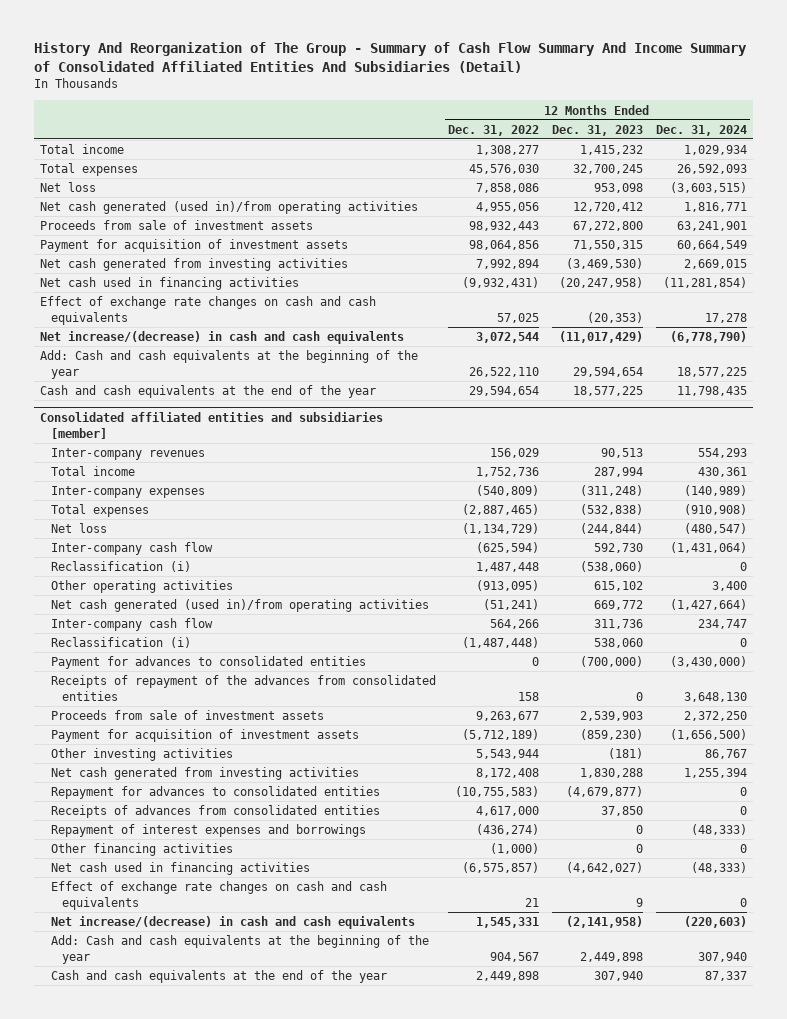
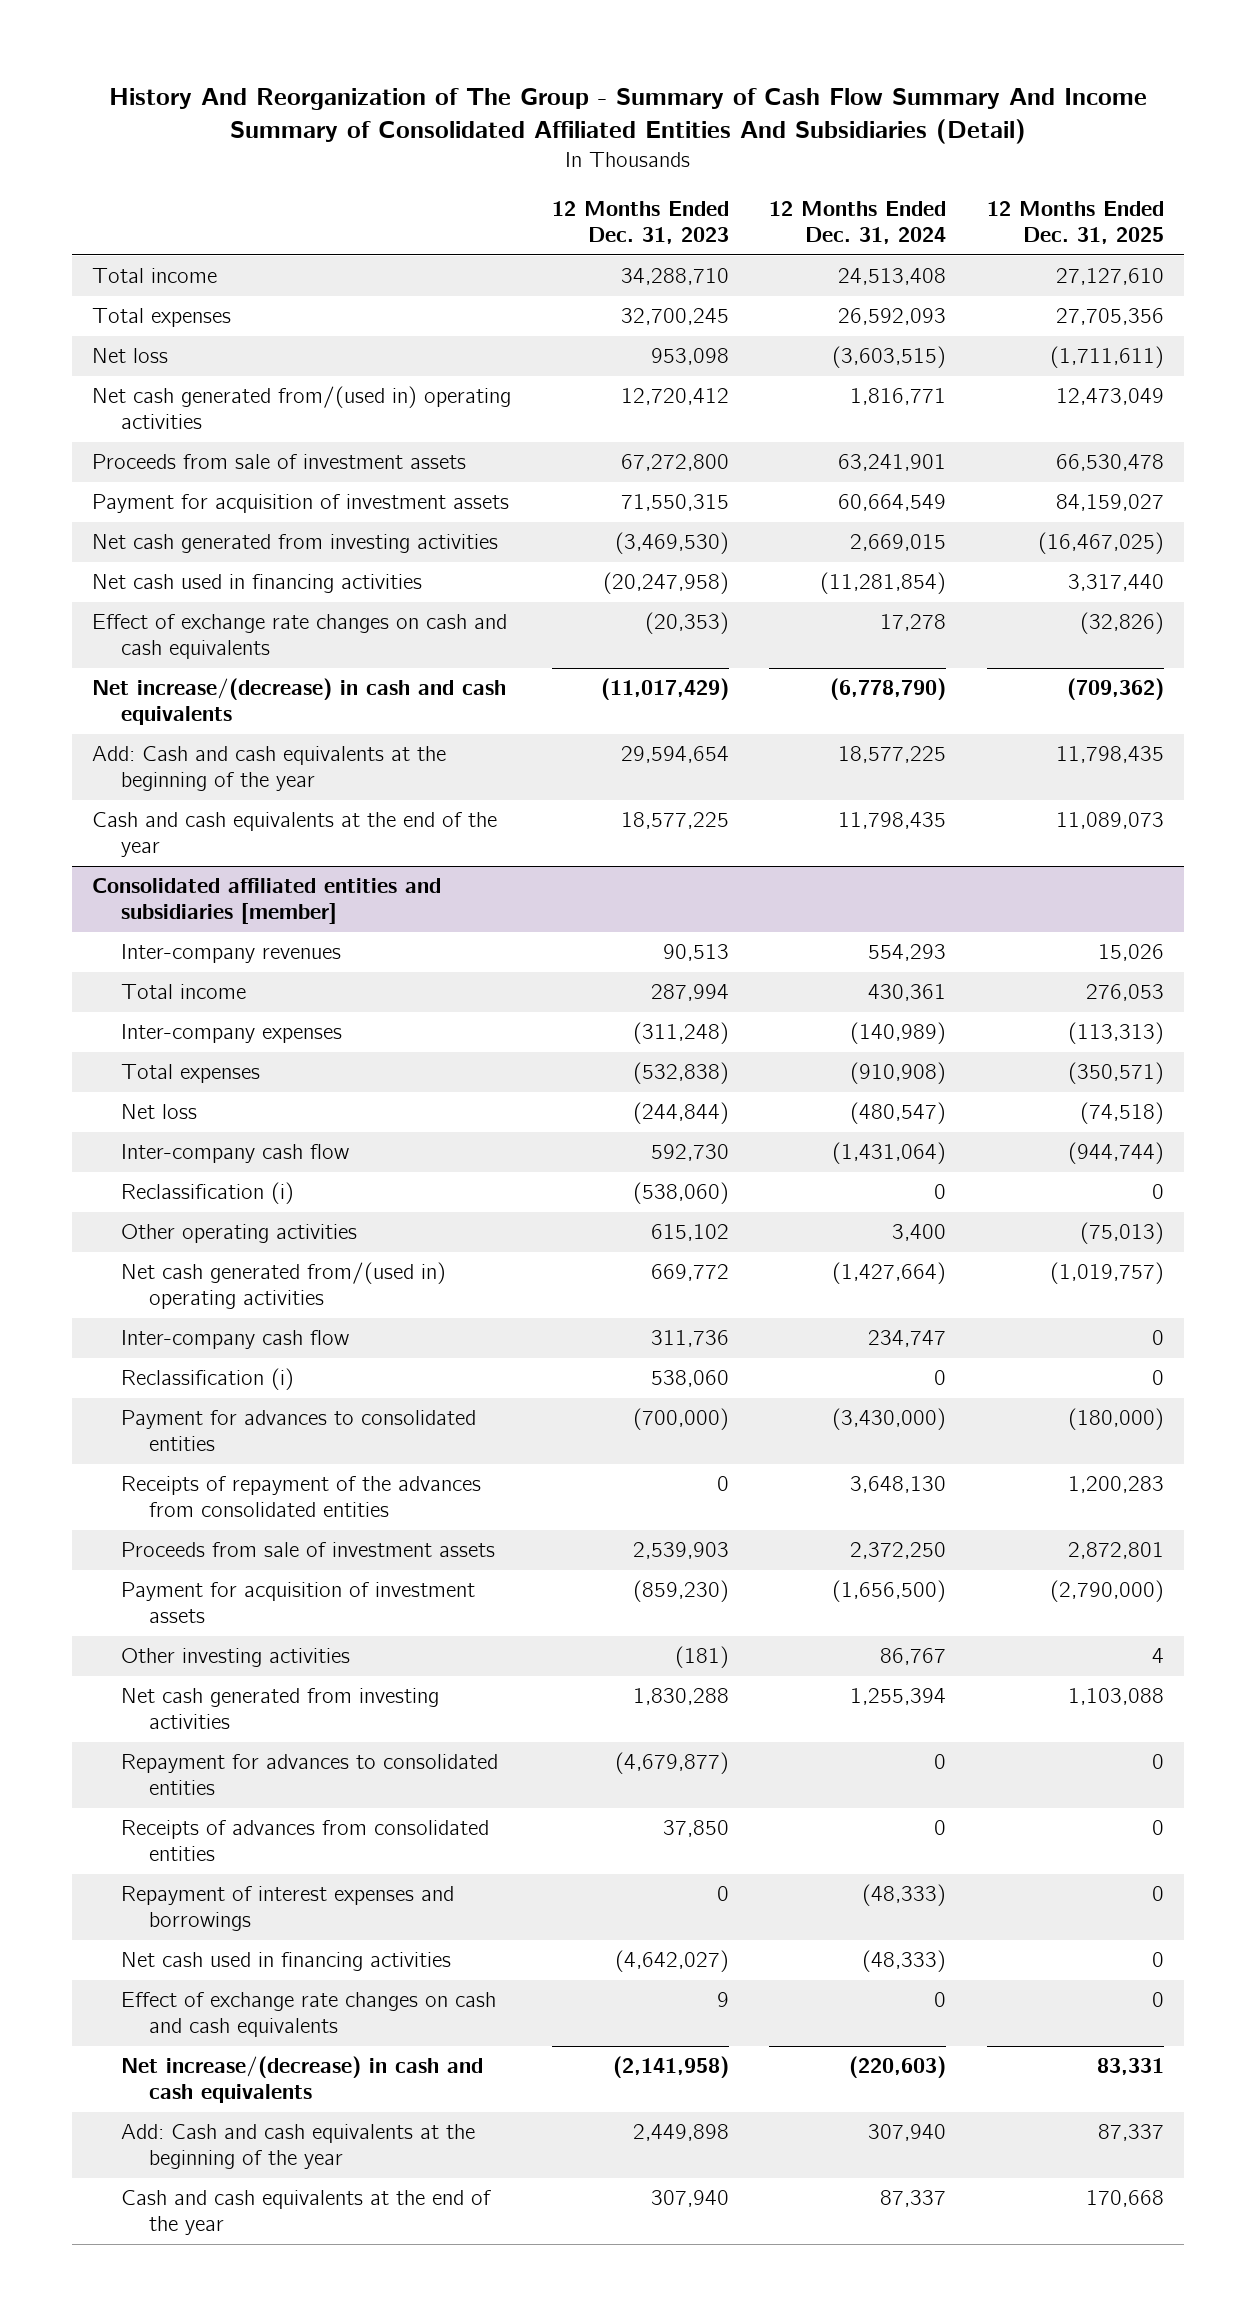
- | 12 Months Ended Dec. 31, 2022 | 12 Months Ended Dec. 31, 2023 | 12 Months Ended Dec. 31, 2024
+ | 12 Months Ended Dec. 31, 2023 | 12 Months Ended Dec. 31, 2024 | 12 Months Ended Dec. 31, 2025
- Total income | 1,308,277 | 1,415,232 | 1,029,934
+ Total income | 34,288,710 | 24,513,408 | 27,127,610
- Net cash generated (used in)/from operating activities | 4,955,056 | 12,720,412 | 1,816,771
+ Net cash generated from/(used in) operating activities | 12,720,412 | 1,816,771 | 12,473,049
@ Consolidated affiliated entities and subsidiaries [member]
- Net cash generated (used in)/from operating activities | (51,241) | 669,772 | (1,427,664)
+ Net cash generated from/(used in) operating activities | 669,772 | (1,427,664) | (1,019,757)
- Other financing activities | (1,000) | 0 | 0

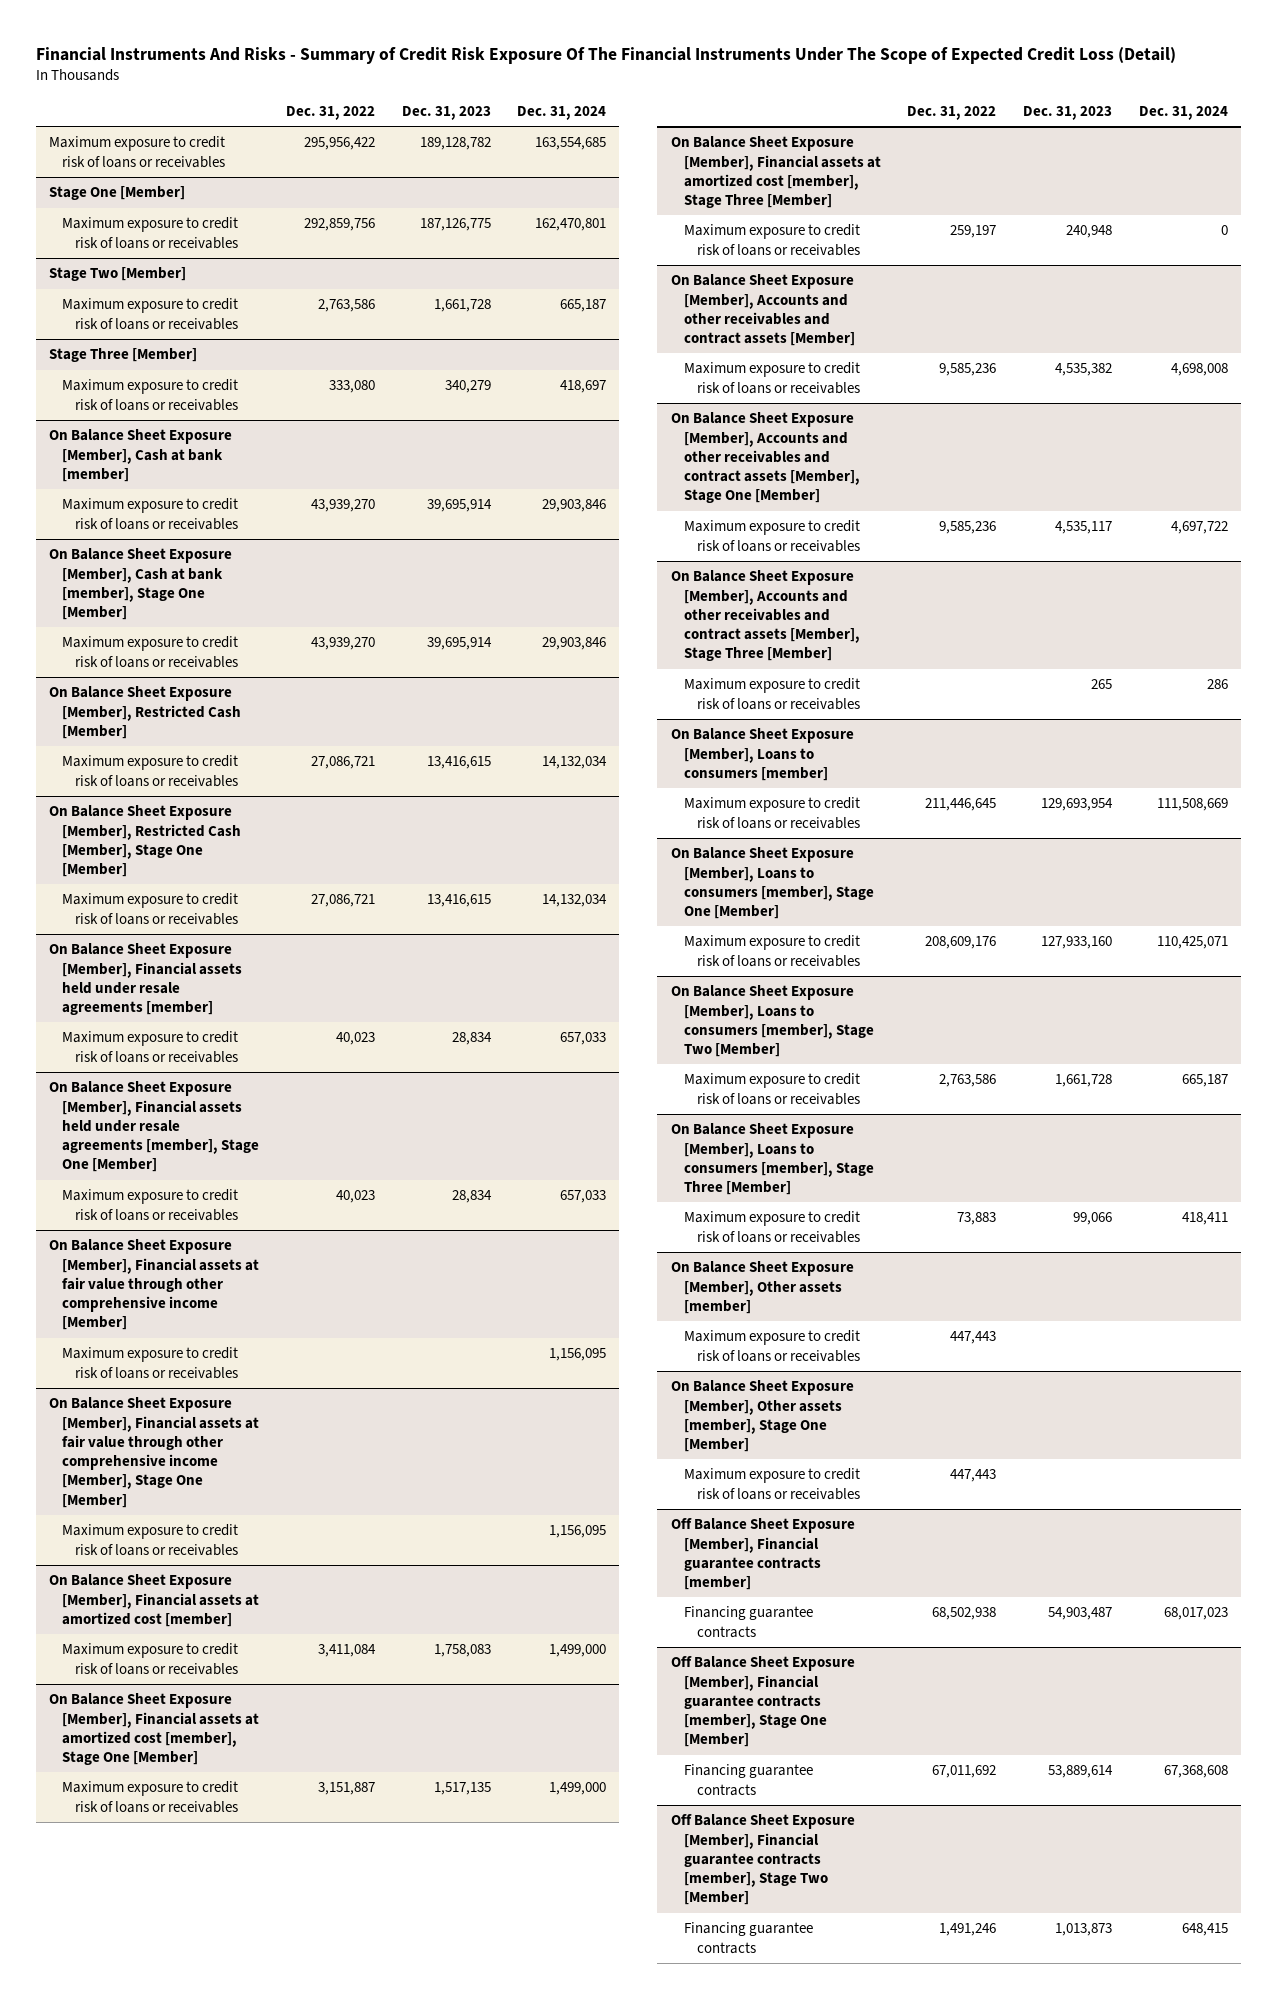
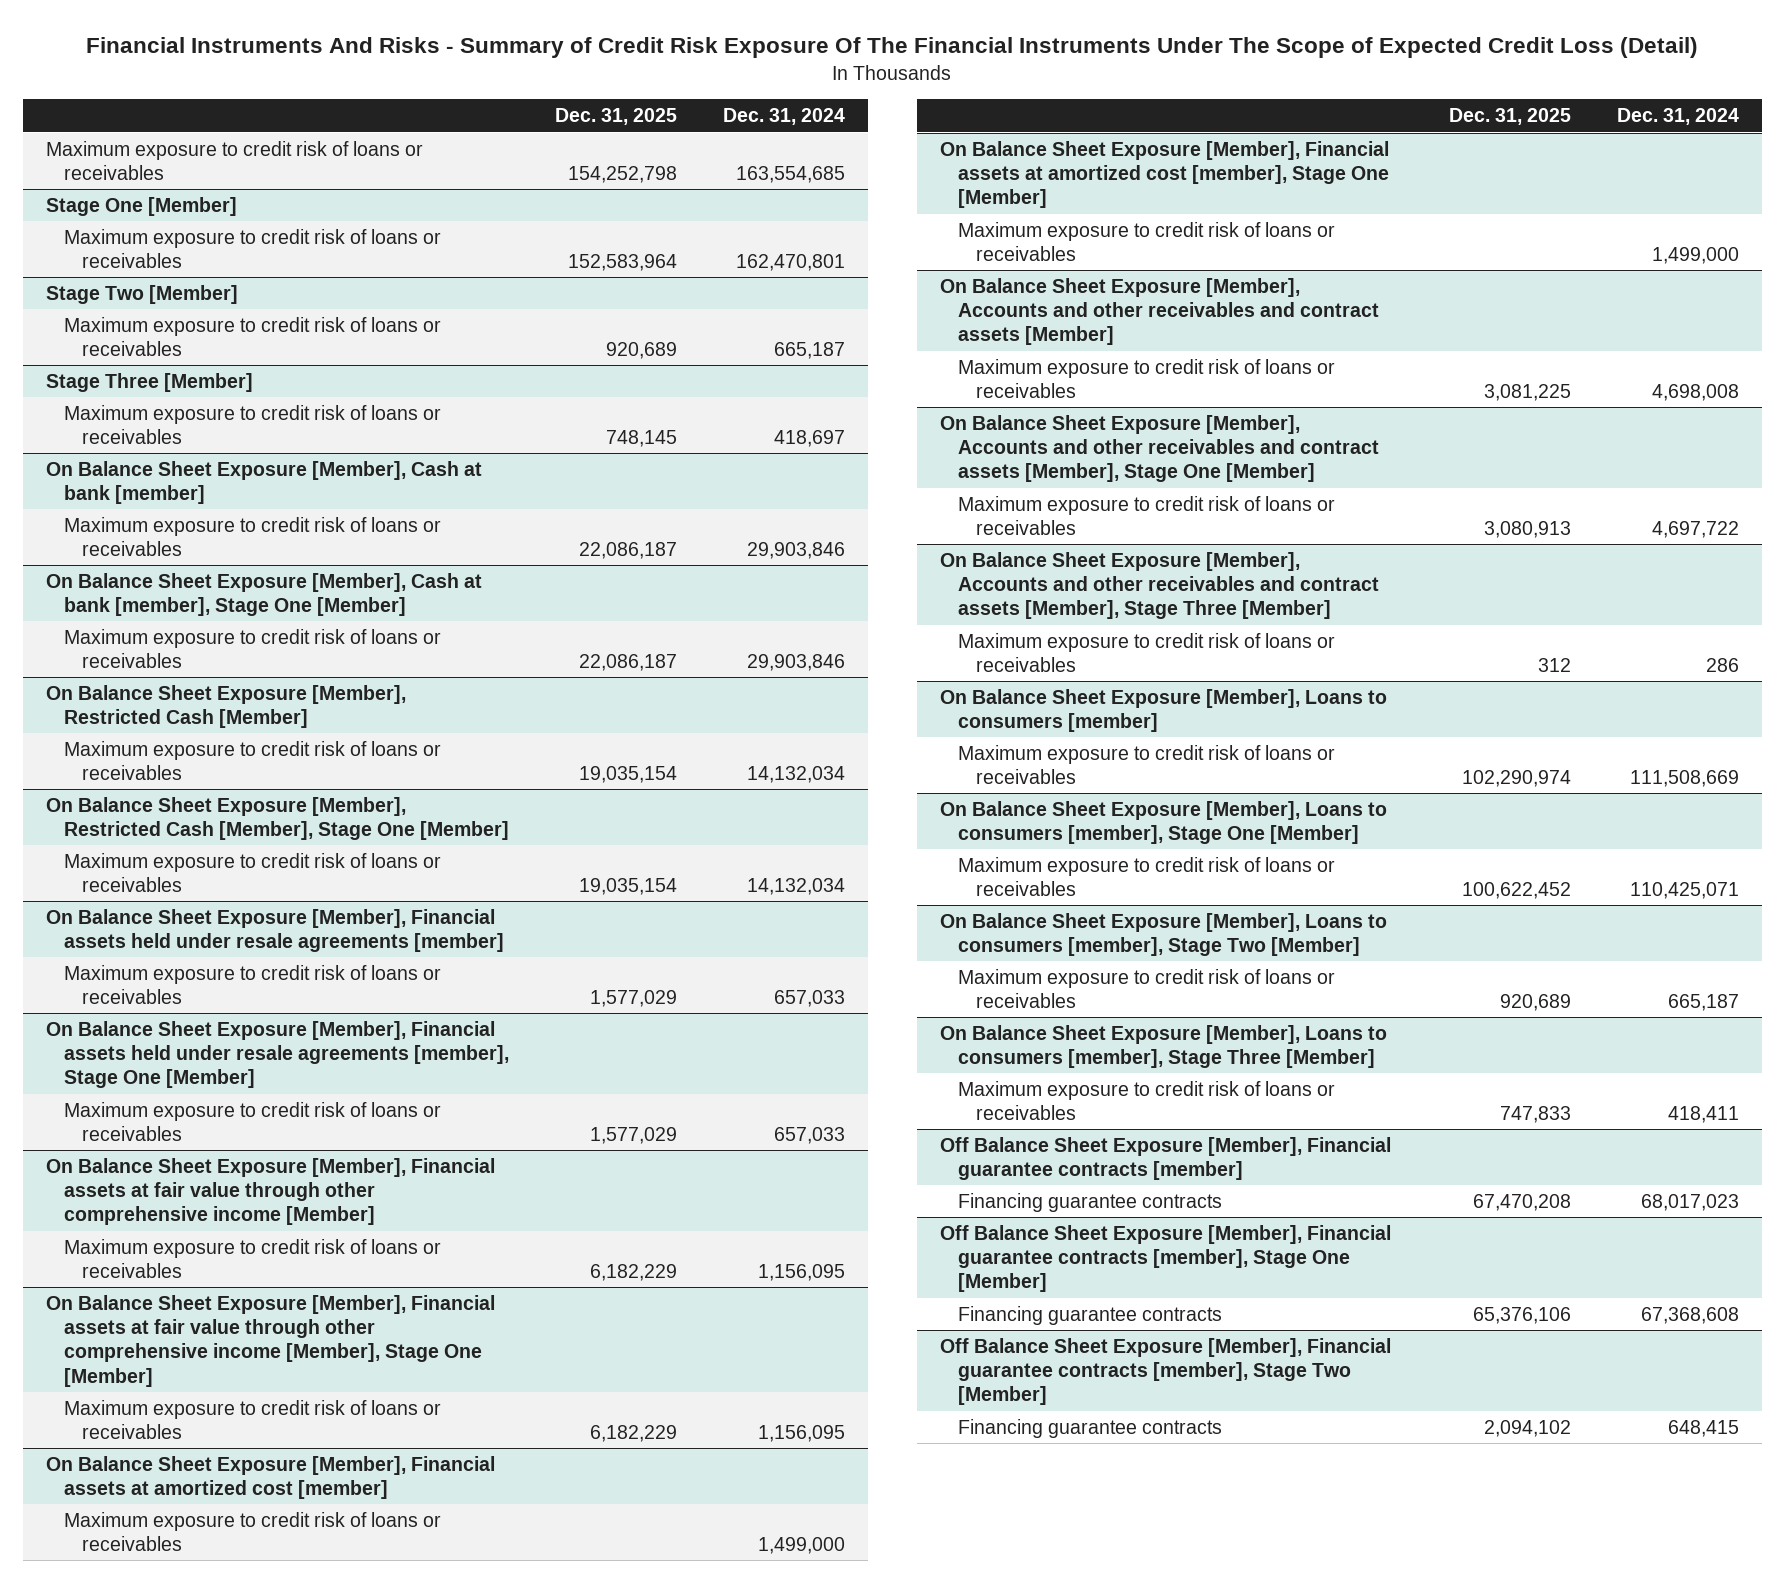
- | Dec. 31, 2022 | Dec. 31, 2023 | Dec. 31, 2024
+ | Dec. 31, 2025 | Dec. 31, 2024
- On Balance Sheet Exposure [Member], Financial assets at amortized cost [member], Stage Three [Member]
- Maximum exposure to credit risk of loans or receivables | 259,197 | 240,948 | 0
- On Balance Sheet Exposure [Member], Other assets [member]
- Maximum exposure to credit risk of loans or receivables | 447,443 | |
- On Balance Sheet Exposure [Member], Other assets [member], Stage One [Member]
- Maximum exposure to credit risk of loans or receivables | 447,443 | |

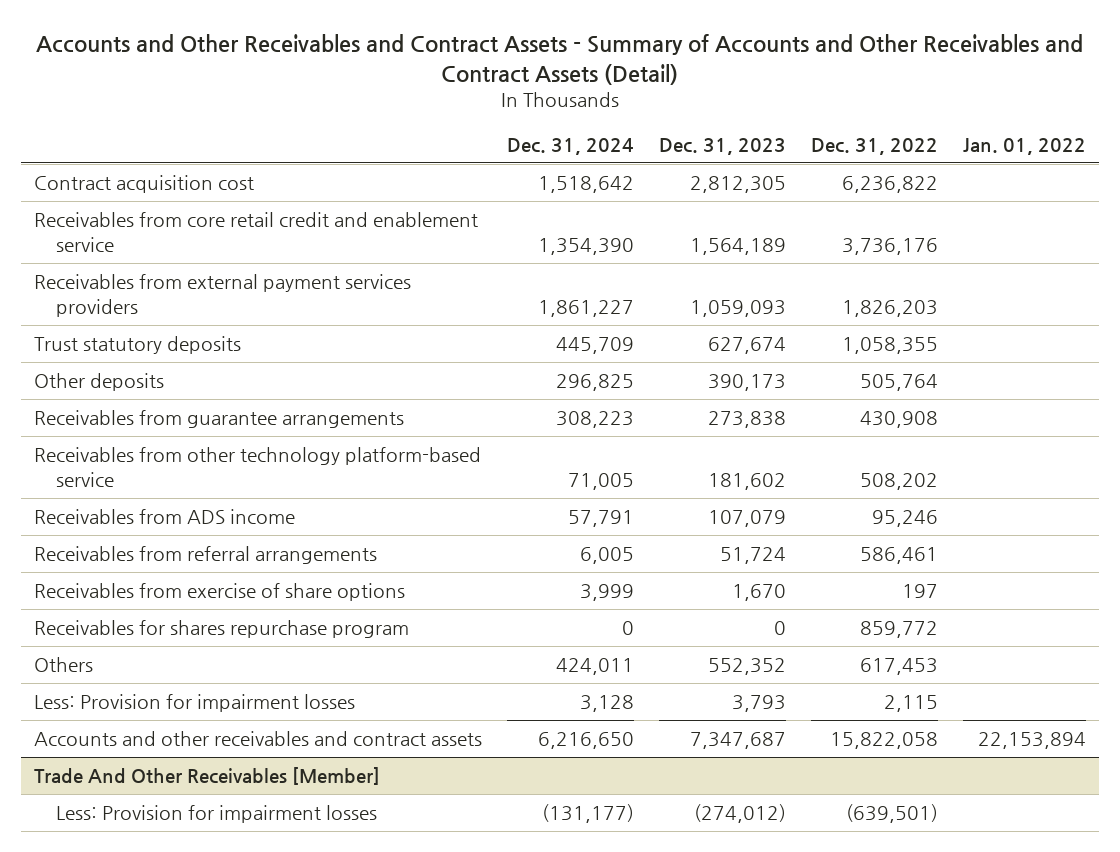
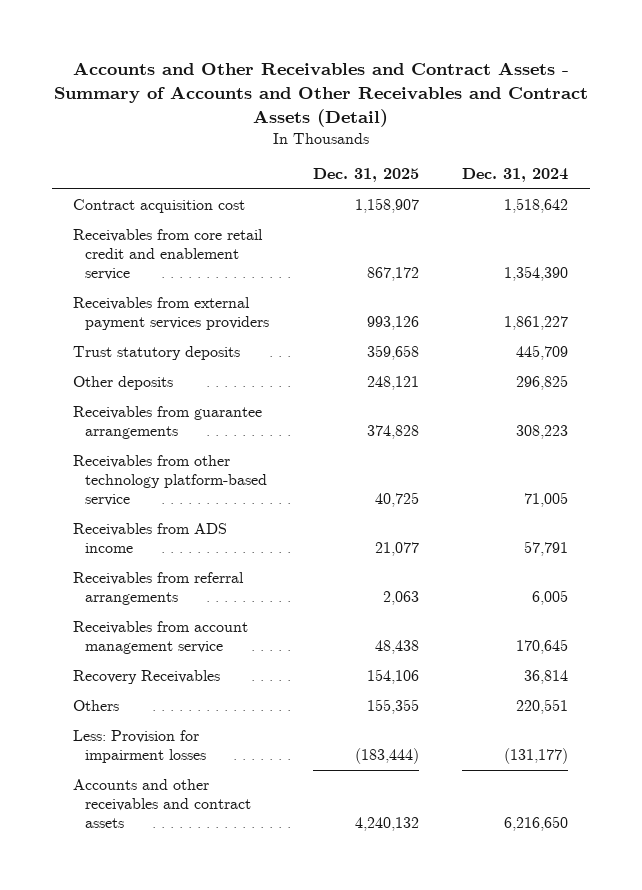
- | Dec. 31, 2024 | Dec. 31, 2023 | Dec. 31, 2022 | Jan. 01, 2022
+ | Dec. 31, 2025 | Dec. 31, 2024
- Receivables from exercise of share options | 3,999 | 1,670 | 197 |
- Receivables for shares repurchase program | 0 | 0 | 859,772 |
- Others | 424,011 | 552,352 | 617,453 |
- Less: Provision for impairment losses | 3,128 | 3,793 | 2,115 |
- Trade And Other Receivables [Member]
+ Receivables from account management service | 48,438 | 170,645
+ Recovery Receivables | 154,106 | 36,814
+ Others | 155,355 | 220,551
moved down: Accounts and other receivables and contract assets | 4,240,132 | 6,216,650

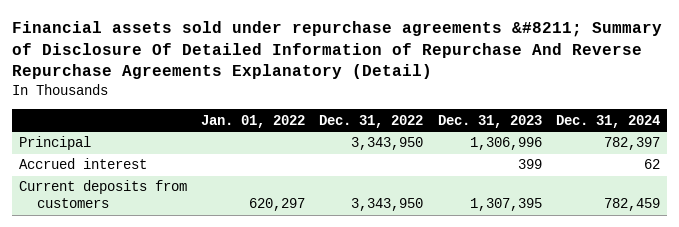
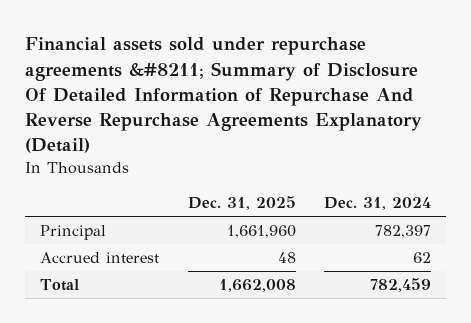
- | Jan. 01, 2022 | Dec. 31, 2022 | Dec. 31, 2023 | Dec. 31, 2024
+ | Dec. 31, 2025 | Dec. 31, 2024
- Current deposits from customers | 620,297 | 3,343,950 | 1,307,395 | 782,459
+ Total | 1,662,008 | 782,459

